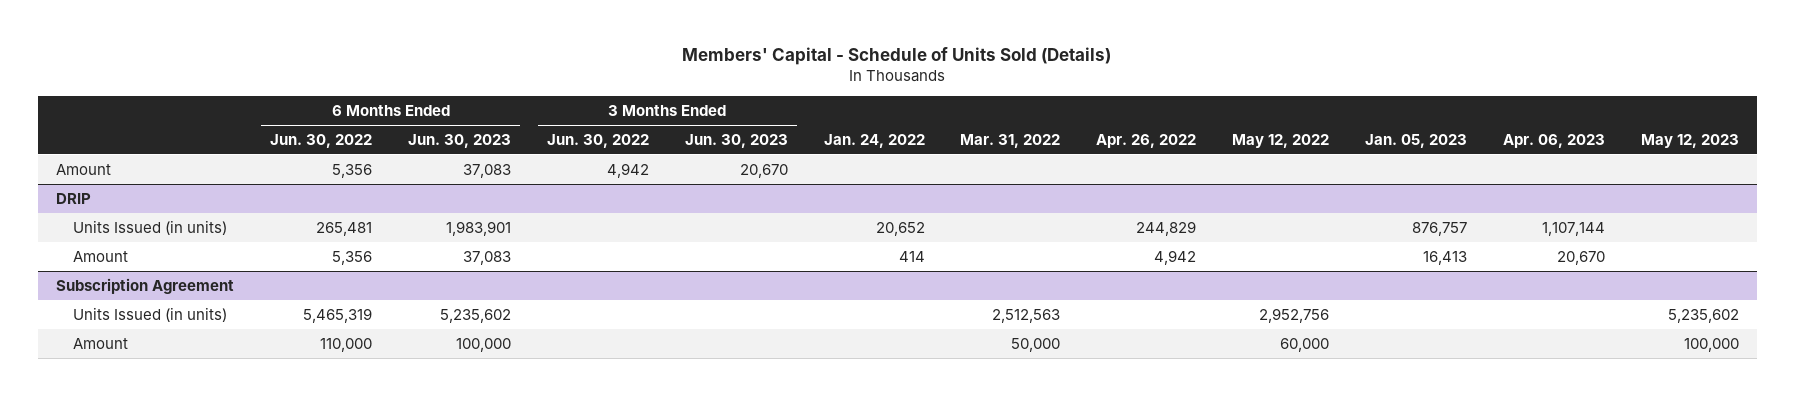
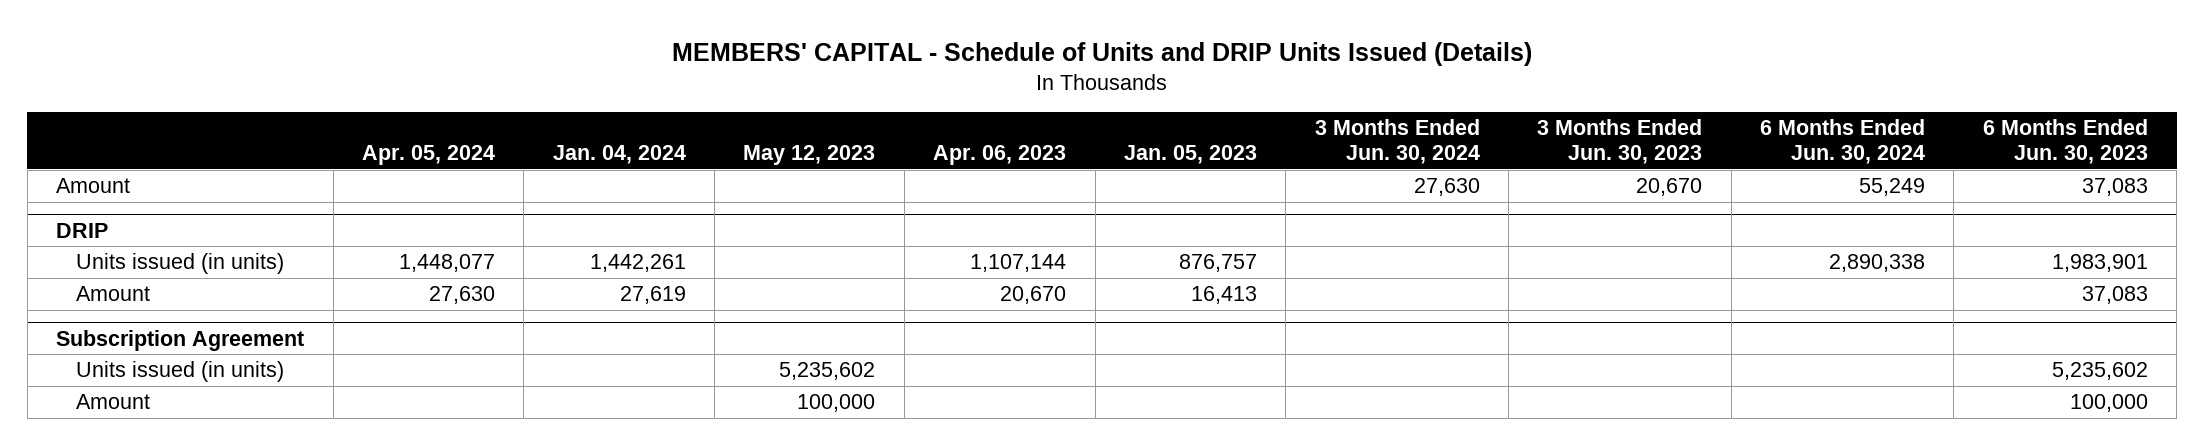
- Members' Capital - Schedule of Units Sold (Details)
+ MEMBERS' CAPITAL - Schedule of Units and DRIP Units Issued (Details)
- | 6 Months Ended Jun. 30, 2022 | 6 Months Ended Jun. 30, 2023 | 3 Months Ended Jun. 30, 2022 | 3 Months Ended Jun. 30, 2023 | Jan. 24, 2022 | Mar. 31, 2022 | Apr. 26, 2022 | May 12, 2022 | Jan. 05, 2023 | Apr. 06, 2023 | May 12, 2023
+ | Apr. 05, 2024 | Jan. 04, 2024 | May 12, 2023 | Apr. 06, 2023 | Jan. 05, 2023 | 3 Months Ended Jun. 30, 2024 | 3 Months Ended Jun. 30, 2023 | 6 Months Ended Jun. 30, 2024 | 6 Months Ended Jun. 30, 2023
@ DRIP
- Units Issued (in units) | 265,481 | 1,983,901 | | | 20,652 | | 244,829 | | 876,757 | 1,107,144 |
+ Units issued (in units) | 1,448,077 | 1,442,261 | | 1,107,144 | 876,757 | | | 2,890,338 | 1,983,901
@ Subscription Agreement
- Units Issued (in units) | 5,465,319 | 5,235,602 | | | | 2,512,563 | | 2,952,756 | | | 5,235,602
+ Units issued (in units) | | | 5,235,602 | | | | | | 5,235,602

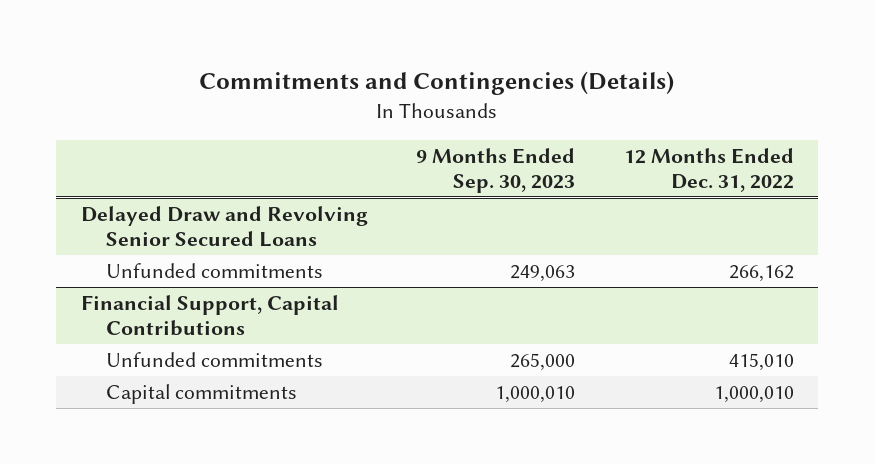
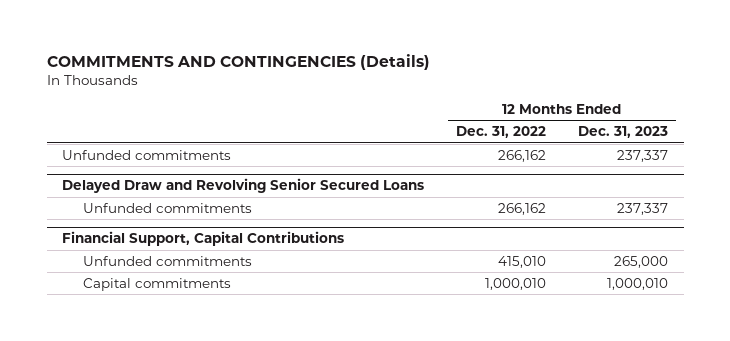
- Commitments and Contingencies (Details)
+ COMMITMENTS AND CONTINGENCIES (Details)
- | 9 Months Ended Sep. 30, 2023 | 12 Months Ended Dec. 31, 2022
+ | 12 Months Ended Dec. 31, 2022 | 12 Months Ended Dec. 31, 2023
+ Unfunded commitments | 266,162 | 237,337

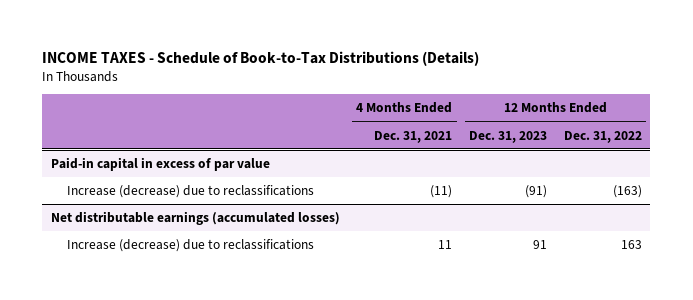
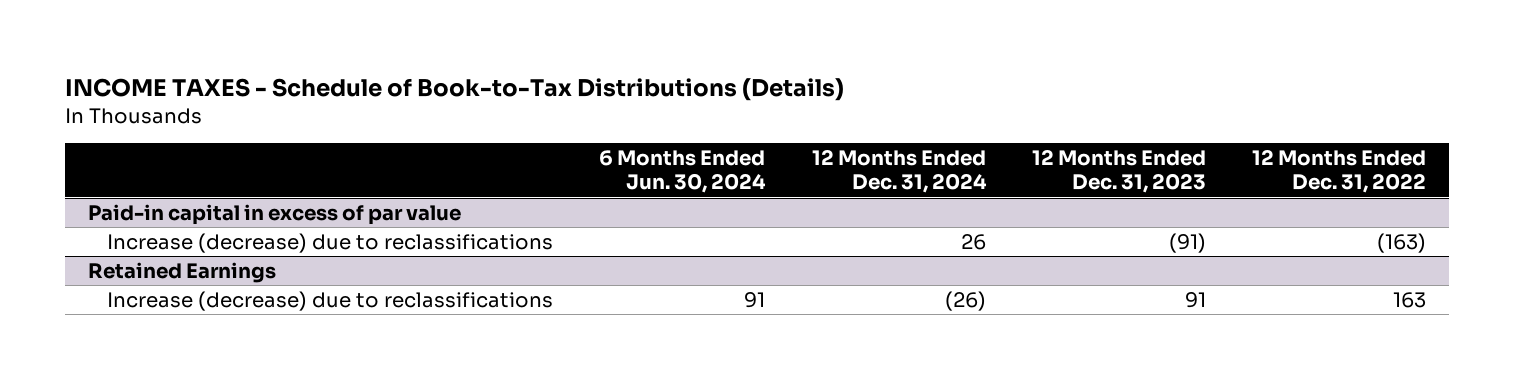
- | 4 Months Ended Dec. 31, 2021 | 12 Months Ended Dec. 31, 2023 | 12 Months Ended Dec. 31, 2022
+ | 6 Months Ended Jun. 30, 2024 | 12 Months Ended Dec. 31, 2024 | 12 Months Ended Dec. 31, 2023 | 12 Months Ended Dec. 31, 2022
- Net distributable earnings (accumulated losses)
+ Retained Earnings

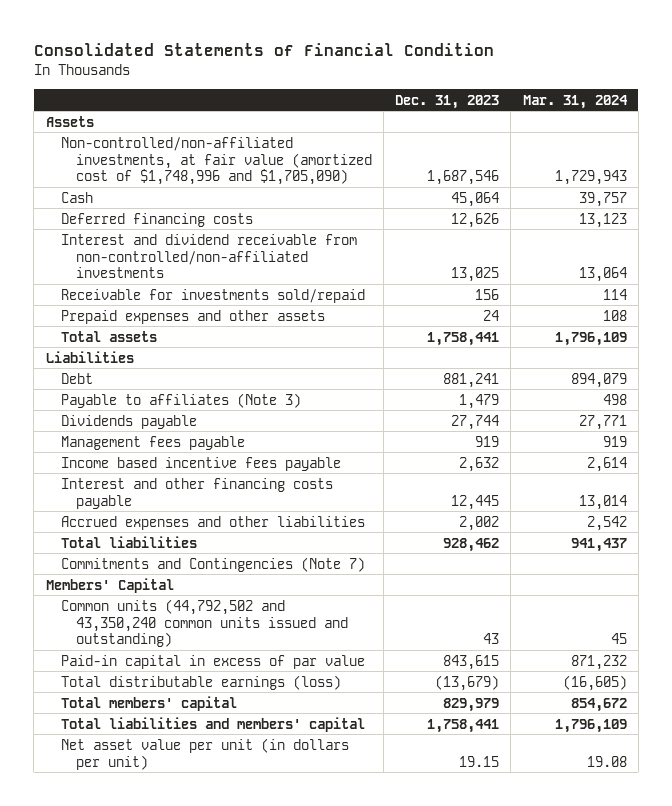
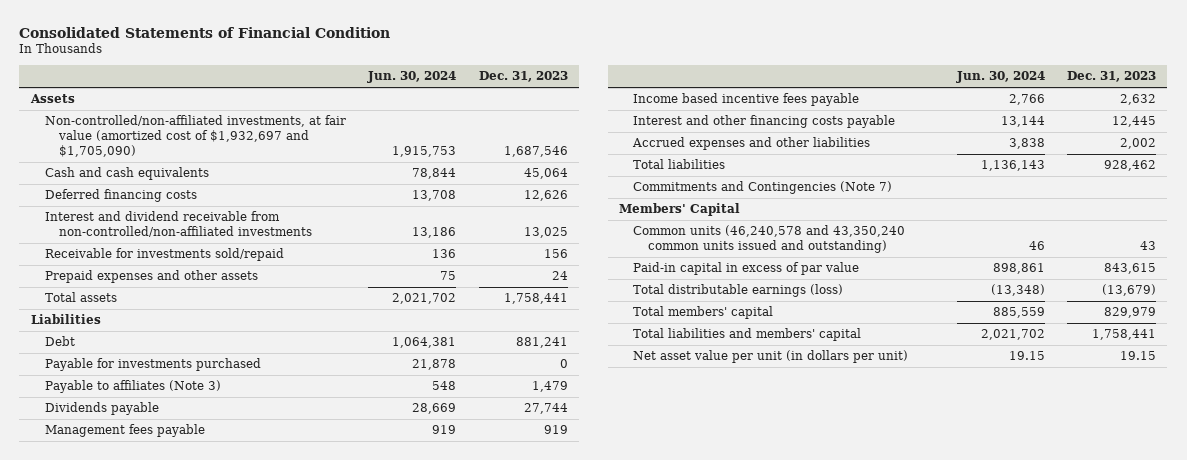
- | Dec. 31, 2023 | Mar. 31, 2024
+ | Jun. 30, 2024 | Dec. 31, 2023
- Non-controlled/non-affiliated investments, at fair value (amortized cost of $1,748,996 and $1,705,090) | 1,687,546 | 1,729,943
- Cash | 45,064 | 39,757
+ Non-controlled/non-affiliated investments, at fair value (amortized cost of $1,932,697 and $1,705,090) | 1,915,753 | 1,687,546
+ Cash and cash equivalents | 78,844 | 45,064
+ Payable for investments purchased | 21,878 | 0
- Common units (44,792,502 and 43,350,240 common units issued and outstanding) | 43 | 45
+ Common units (46,240,578 and 43,350,240 common units issued and outstanding) | 46 | 43

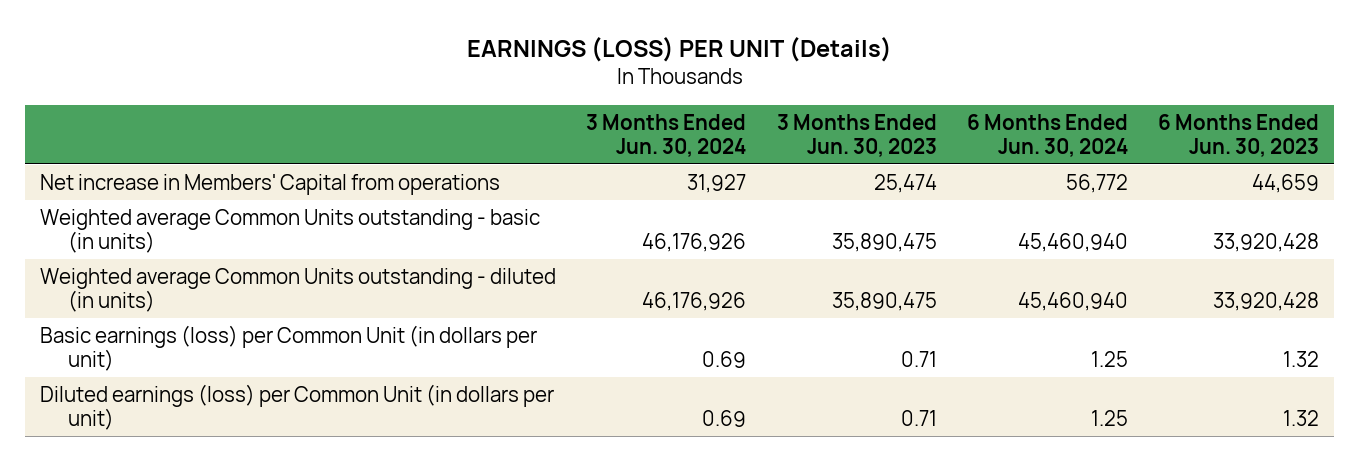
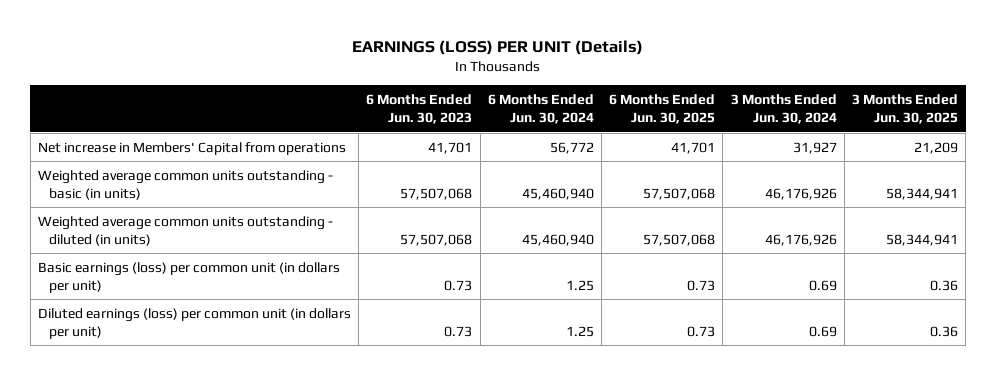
- | 3 Months Ended Jun. 30, 2024 | 3 Months Ended Jun. 30, 2023 | 6 Months Ended Jun. 30, 2024 | 6 Months Ended Jun. 30, 2023
+ | 6 Months Ended Jun. 30, 2023 | 6 Months Ended Jun. 30, 2024 | 6 Months Ended Jun. 30, 2025 | 3 Months Ended Jun. 30, 2024 | 3 Months Ended Jun. 30, 2025
- Net increase in Members' Capital from operations | 31,927 | 25,474 | 56,772 | 44,659
- Weighted average Common Units outstanding - basic (in units) | 46,176,926 | 35,890,475 | 45,460,940 | 33,920,428
- Weighted average Common Units outstanding - diluted (in units) | 46,176,926 | 35,890,475 | 45,460,940 | 33,920,428
- Basic earnings (loss) per Common Unit (in dollars per unit) | 0.69 | 0.71 | 1.25 | 1.32
- Diluted earnings (loss) per Common Unit (in dollars per unit) | 0.69 | 0.71 | 1.25 | 1.32
+ Net increase in Members' Capital from operations | 41,701 | 56,772 | 41,701 | 31,927 | 21,209
+ Weighted average common units outstanding - basic (in units) | 57,507,068 | 45,460,940 | 57,507,068 | 46,176,926 | 58,344,941
+ Weighted average common units outstanding - diluted (in units) | 57,507,068 | 45,460,940 | 57,507,068 | 46,176,926 | 58,344,941
+ Basic earnings (loss) per common unit (in dollars per unit) | 0.73 | 1.25 | 0.73 | 0.69 | 0.36
+ Diluted earnings (loss) per common unit (in dollars per unit) | 0.73 | 1.25 | 0.73 | 0.69 | 0.36

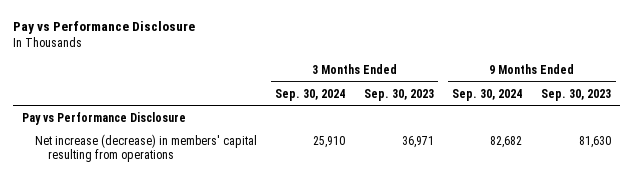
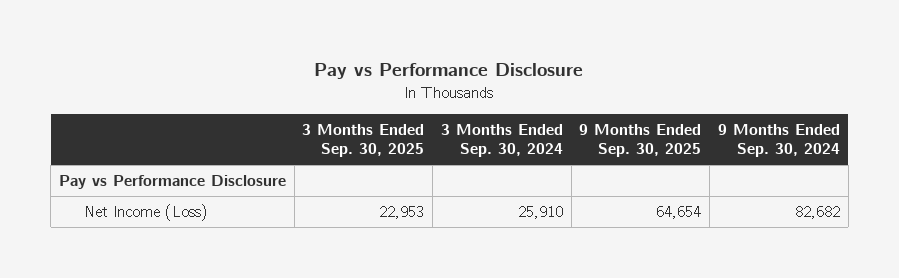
- | 3 Months Ended Sep. 30, 2024 | 3 Months Ended Sep. 30, 2023 | 9 Months Ended Sep. 30, 2024 | 9 Months Ended Sep. 30, 2023
+ | 3 Months Ended Sep. 30, 2025 | 3 Months Ended Sep. 30, 2024 | 9 Months Ended Sep. 30, 2025 | 9 Months Ended Sep. 30, 2024
- Net increase (decrease) in members' capital resulting from operations | 25,910 | 36,971 | 82,682 | 81,630
+ Net Income (Loss) | 22,953 | 25,910 | 64,654 | 82,682

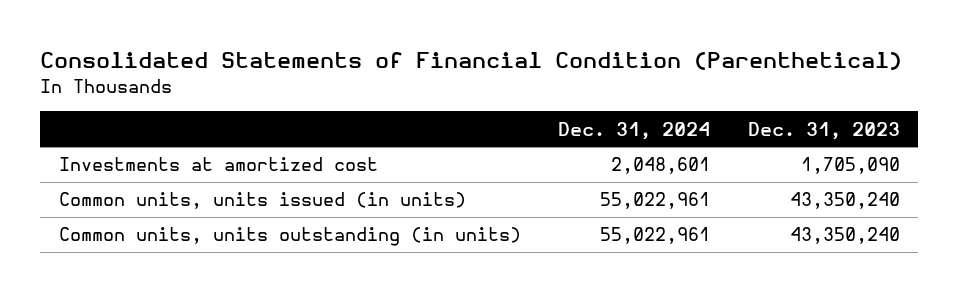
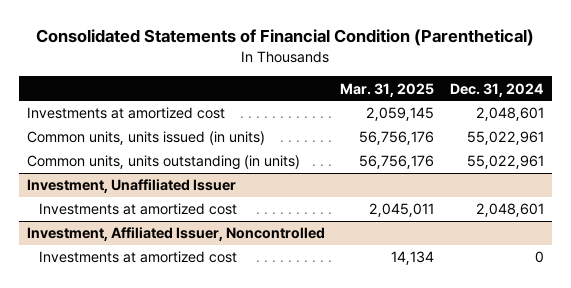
- | Dec. 31, 2024 | Dec. 31, 2023
+ | Mar. 31, 2025 | Dec. 31, 2024
+ Investment, Unaffiliated Issuer
+ Investments at amortized cost | 2,045,011 | 2,048,601
+ Investment, Affiliated Issuer, Noncontrolled
+ Investments at amortized cost | 14,134 | 0

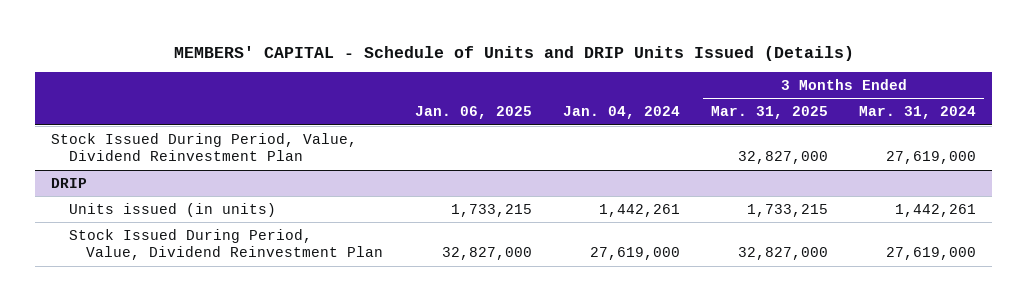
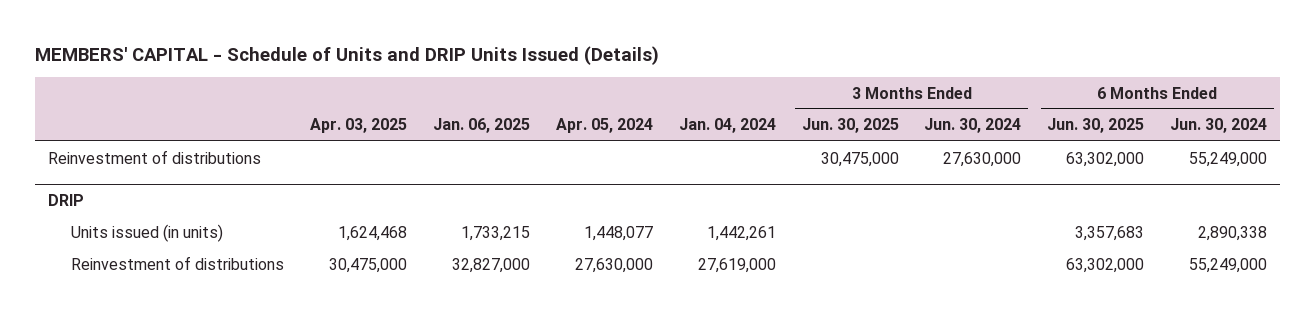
- | Jan. 06, 2025 | Jan. 04, 2024 | 3 Months Ended Mar. 31, 2025 | 3 Months Ended Mar. 31, 2024
+ | Apr. 03, 2025 | Jan. 06, 2025 | Apr. 05, 2024 | Jan. 04, 2024 | 3 Months Ended Jun. 30, 2025 | 3 Months Ended Jun. 30, 2024 | 6 Months Ended Jun. 30, 2025 | 6 Months Ended Jun. 30, 2024
- Stock Issued During Period, Value, Dividend Reinvestment Plan | | | 32,827,000 | 27,619,000
+ Reinvestment of distributions | | | | | 30,475,000 | 27,630,000 | 63,302,000 | 55,249,000
@ DRIP
- Stock Issued During Period, Value, Dividend Reinvestment Plan | 32,827,000 | 27,619,000 | 32,827,000 | 27,619,000
+ Reinvestment of distributions | 30,475,000 | 32,827,000 | 27,630,000 | 27,619,000 | | | 63,302,000 | 55,249,000

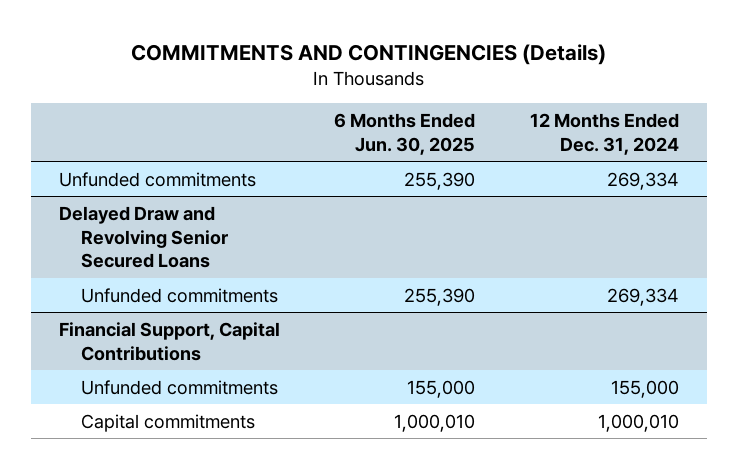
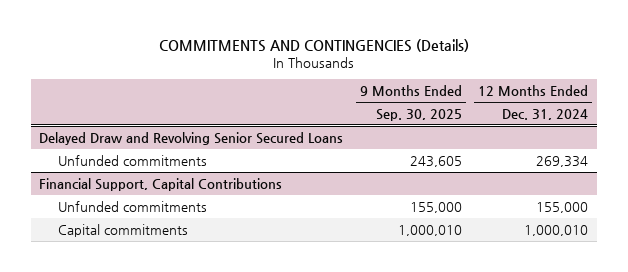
- | 6 Months Ended Jun. 30, 2025 | 12 Months Ended Dec. 31, 2024
+ | 9 Months Ended Sep. 30, 2025 | 12 Months Ended Dec. 31, 2024
- Unfunded commitments | 255,390 | 269,334

